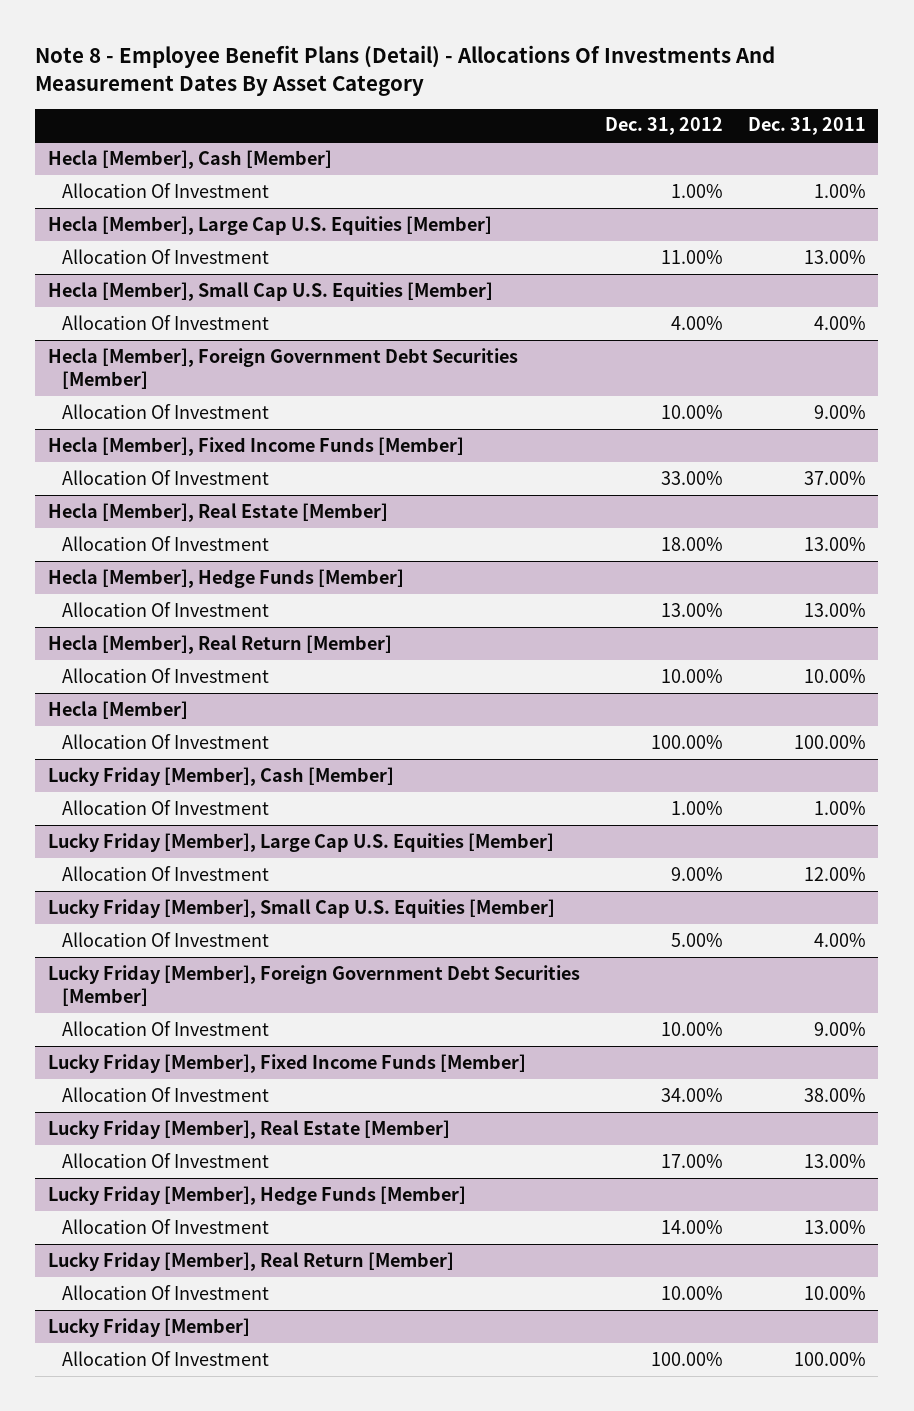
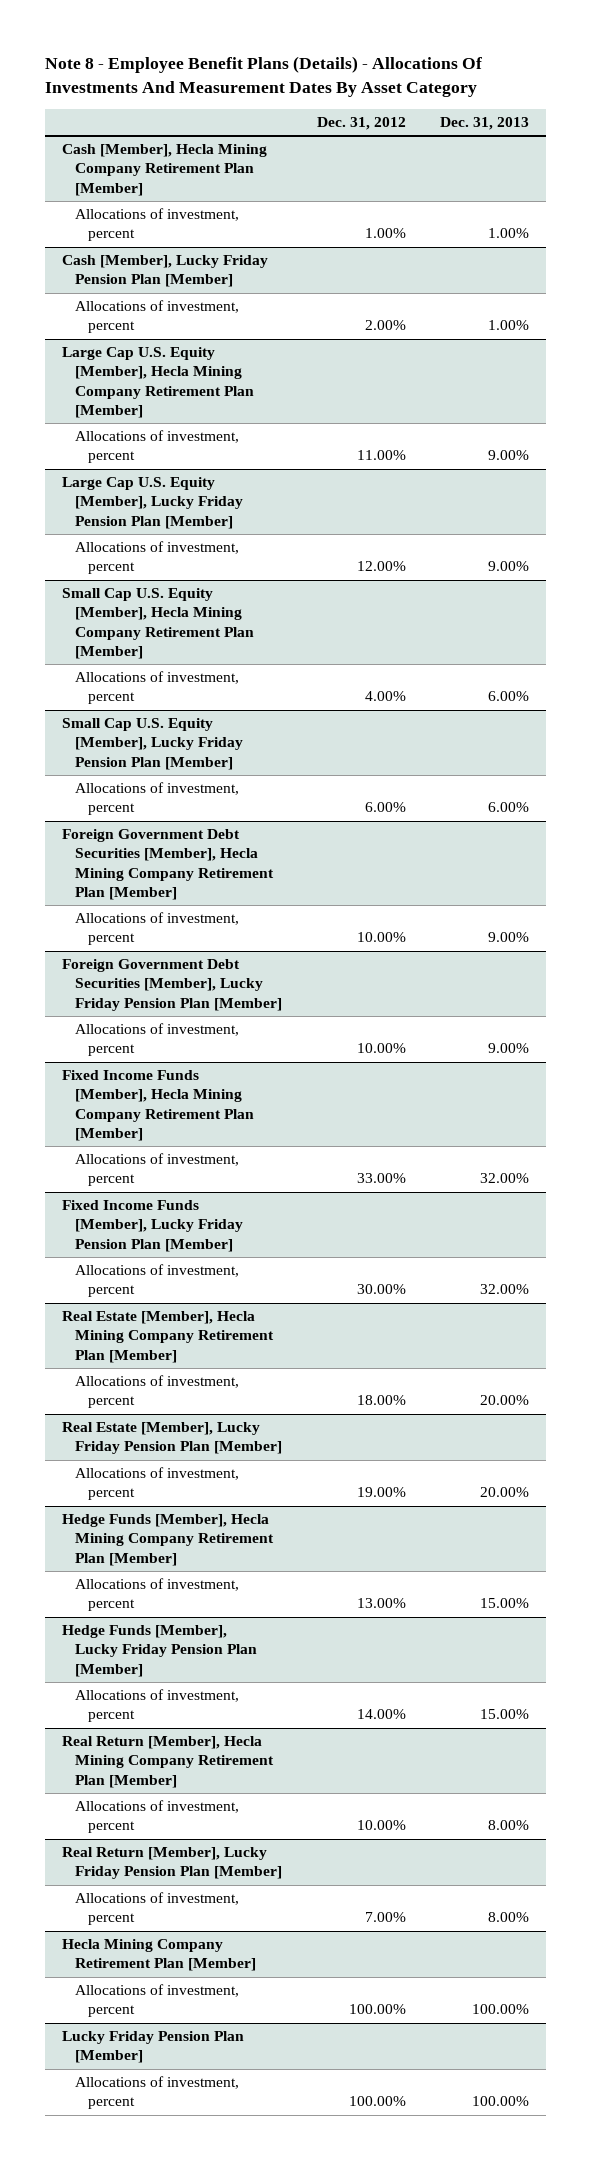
- Note 8 - Employee Benefit Plans (Detail) - Allocations Of Investments And Measurement Dates By Asset Category
+ Note 8 - Employee Benefit Plans (Details) - Allocations Of Investments And Measurement Dates By Asset Category
- | Dec. 31, 2012 | Dec. 31, 2011
+ | Dec. 31, 2012 | Dec. 31, 2013
- Hecla [Member], Cash [Member]
- Allocation Of Investment | 1.00% | 1.00%
- Hecla [Member], Large Cap U.S. Equities [Member]
- Allocation Of Investment | 11.00% | 13.00%
- Hecla [Member], Small Cap U.S. Equities [Member]
- Allocation Of Investment | 4.00% | 4.00%
- Hecla [Member], Foreign Government Debt Securities [Member]
- Allocation Of Investment | 10.00% | 9.00%
- Hecla [Member], Fixed Income Funds [Member]
- Allocation Of Investment | 33.00% | 37.00%
- Hecla [Member], Real Estate [Member]
- Allocation Of Investment | 18.00% | 13.00%
- Hecla [Member], Hedge Funds [Member]
- Allocation Of Investment | 13.00% | 13.00%
- Hecla [Member], Real Return [Member]
- Allocation Of Investment | 10.00% | 10.00%
- Hecla [Member]
- Allocation Of Investment | 100.00% | 100.00%
- Lucky Friday [Member], Cash [Member]
- Allocation Of Investment | 1.00% | 1.00%
- Lucky Friday [Member], Large Cap U.S. Equities [Member]
- Allocation Of Investment | 9.00% | 12.00%
- Lucky Friday [Member], Small Cap U.S. Equities [Member]
- Allocation Of Investment | 5.00% | 4.00%
- Lucky Friday [Member], Foreign Government Debt Securities [Member]
- Allocation Of Investment | 10.00% | 9.00%
- Lucky Friday [Member], Fixed Income Funds [Member]
- Allocation Of Investment | 34.00% | 38.00%
- Lucky Friday [Member], Real Estate [Member]
- Allocation Of Investment | 17.00% | 13.00%
- Lucky Friday [Member], Hedge Funds [Member]
- Allocation Of Investment | 14.00% | 13.00%
- Lucky Friday [Member], Real Return [Member]
- Allocation Of Investment | 10.00% | 10.00%
- Lucky Friday [Member]
- Allocation Of Investment | 100.00% | 100.00%
+ Cash [Member], Hecla Mining Company Retirement Plan [Member]
+ Allocations of investment, percent | 1.00% | 1.00%
+ Cash [Member], Lucky Friday Pension Plan [Member]
+ Allocations of investment, percent | 2.00% | 1.00%
+ Large Cap U.S. Equity [Member], Hecla Mining Company Retirement Plan [Member]
+ Allocations of investment, percent | 11.00% | 9.00%
+ Large Cap U.S. Equity [Member], Lucky Friday Pension Plan [Member]
+ Allocations of investment, percent | 12.00% | 9.00%
+ Small Cap U.S. Equity [Member], Hecla Mining Company Retirement Plan [Member]
+ Allocations of investment, percent | 4.00% | 6.00%
+ Small Cap U.S. Equity [Member], Lucky Friday Pension Plan [Member]
+ Allocations of investment, percent | 6.00% | 6.00%
+ Foreign Government Debt Securities [Member], Hecla Mining Company Retirement Plan [Member]
+ Allocations of investment, percent | 10.00% | 9.00%
+ Foreign Government Debt Securities [Member], Lucky Friday Pension Plan [Member]
+ Allocations of investment, percent | 10.00% | 9.00%
+ Fixed Income Funds [Member], Hecla Mining Company Retirement Plan [Member]
+ Allocations of investment, percent | 33.00% | 32.00%
+ Fixed Income Funds [Member], Lucky Friday Pension Plan [Member]
+ Allocations of investment, percent | 30.00% | 32.00%
+ Real Estate [Member], Hecla Mining Company Retirement Plan [Member]
+ Allocations of investment, percent | 18.00% | 20.00%
+ Real Estate [Member], Lucky Friday Pension Plan [Member]
+ Allocations of investment, percent | 19.00% | 20.00%
+ Hedge Funds [Member], Hecla Mining Company Retirement Plan [Member]
+ Allocations of investment, percent | 13.00% | 15.00%
+ Hedge Funds [Member], Lucky Friday Pension Plan [Member]
+ Allocations of investment, percent | 14.00% | 15.00%
+ Real Return [Member], Hecla Mining Company Retirement Plan [Member]
+ Allocations of investment, percent | 10.00% | 8.00%
+ Real Return [Member], Lucky Friday Pension Plan [Member]
+ Allocations of investment, percent | 7.00% | 8.00%
+ Hecla Mining Company Retirement Plan [Member]
+ Allocations of investment, percent | 100.00% | 100.00%
+ Lucky Friday Pension Plan [Member]
+ Allocations of investment, percent | 100.00% | 100.00%

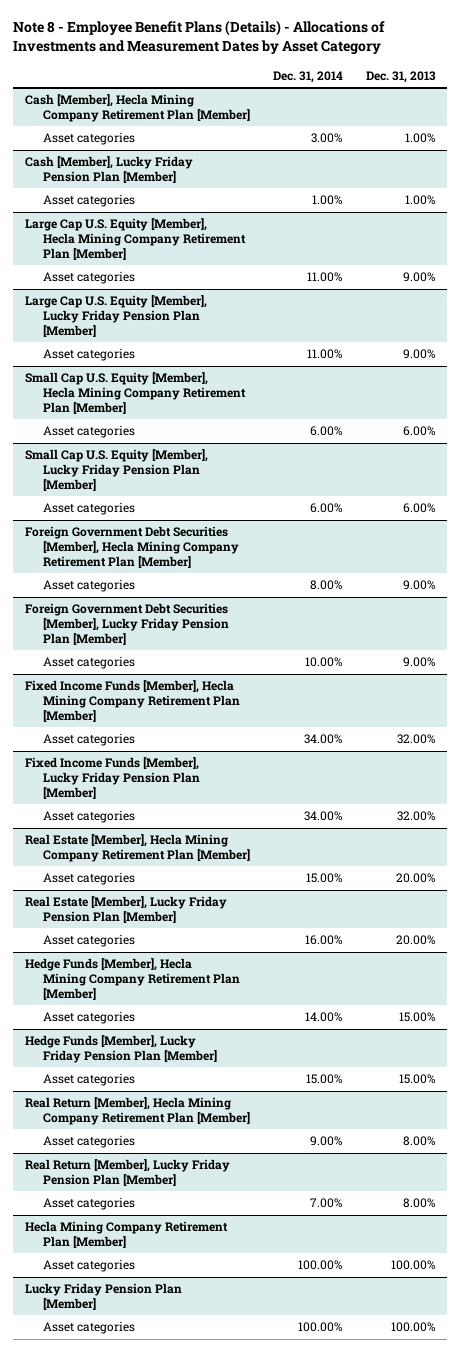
- Note 8 - Employee Benefit Plans (Details) - Allocations Of Investments And Measurement Dates By Asset Category
+ Note 8 - Employee Benefit Plans (Details) - Allocations of Investments and Measurement Dates by Asset Category
- | Dec. 31, 2012 | Dec. 31, 2013
+ | Dec. 31, 2014 | Dec. 31, 2013
@ Cash [Member], Hecla Mining Company Retirement Plan [Member]
- Allocations of investment, percent | 1.00% | 1.00%
+ Asset categories | 3.00% | 1.00%
@ Cash [Member], Lucky Friday Pension Plan [Member]
- Allocations of investment, percent | 2.00% | 1.00%
+ Asset categories | 1.00% | 1.00%
@ Large Cap U.S. Equity [Member], Hecla Mining Company Retirement Plan [Member]
- Allocations of investment, percent | 11.00% | 9.00%
+ Asset categories | 11.00% | 9.00%
@ Large Cap U.S. Equity [Member], Lucky Friday Pension Plan [Member]
- Allocations of investment, percent | 12.00% | 9.00%
+ Asset categories | 11.00% | 9.00%
@ Small Cap U.S. Equity [Member], Hecla Mining Company Retirement Plan [Member]
- Allocations of investment, percent | 4.00% | 6.00%
+ Asset categories | 6.00% | 6.00%
@ Small Cap U.S. Equity [Member], Lucky Friday Pension Plan [Member]
- Allocations of investment, percent | 6.00% | 6.00%
+ Asset categories | 6.00% | 6.00%
@ Foreign Government Debt Securities [Member], Hecla Mining Company Retirement Plan [Member]
- Allocations of investment, percent | 10.00% | 9.00%
+ Asset categories | 8.00% | 9.00%
@ Foreign Government Debt Securities [Member], Lucky Friday Pension Plan [Member]
- Allocations of investment, percent | 10.00% | 9.00%
+ Asset categories | 10.00% | 9.00%
@ Fixed Income Funds [Member], Hecla Mining Company Retirement Plan [Member]
- Allocations of investment, percent | 33.00% | 32.00%
+ Asset categories | 34.00% | 32.00%
@ Fixed Income Funds [Member], Lucky Friday Pension Plan [Member]
- Allocations of investment, percent | 30.00% | 32.00%
+ Asset categories | 34.00% | 32.00%
@ Real Estate [Member], Hecla Mining Company Retirement Plan [Member]
- Allocations of investment, percent | 18.00% | 20.00%
+ Asset categories | 15.00% | 20.00%
@ Real Estate [Member], Lucky Friday Pension Plan [Member]
- Allocations of investment, percent | 19.00% | 20.00%
+ Asset categories | 16.00% | 20.00%
@ Hedge Funds [Member], Hecla Mining Company Retirement Plan [Member]
- Allocations of investment, percent | 13.00% | 15.00%
+ Asset categories | 14.00% | 15.00%
@ Hedge Funds [Member], Lucky Friday Pension Plan [Member]
- Allocations of investment, percent | 14.00% | 15.00%
+ Asset categories | 15.00% | 15.00%
@ Real Return [Member], Hecla Mining Company Retirement Plan [Member]
- Allocations of investment, percent | 10.00% | 8.00%
+ Asset categories | 9.00% | 8.00%
@ Real Return [Member], Lucky Friday Pension Plan [Member]
- Allocations of investment, percent | 7.00% | 8.00%
+ Asset categories | 7.00% | 8.00%
@ Hecla Mining Company Retirement Plan [Member]
- Allocations of investment, percent | 100.00% | 100.00%
+ Asset categories | 100.00% | 100.00%
@ Lucky Friday Pension Plan [Member]
- Allocations of investment, percent | 100.00% | 100.00%
+ Asset categories | 100.00% | 100.00%

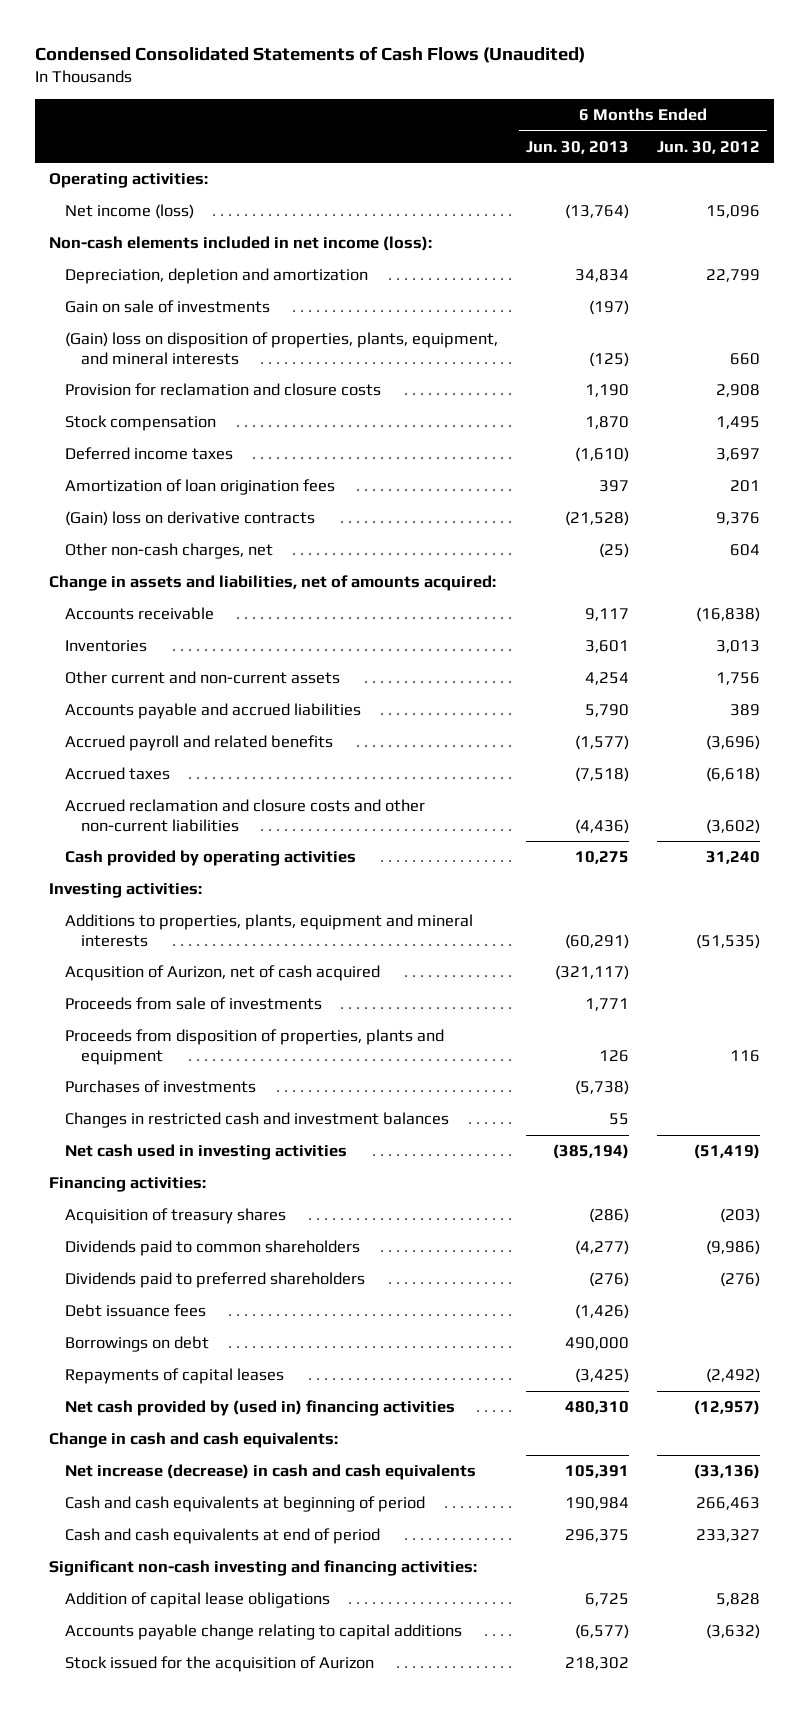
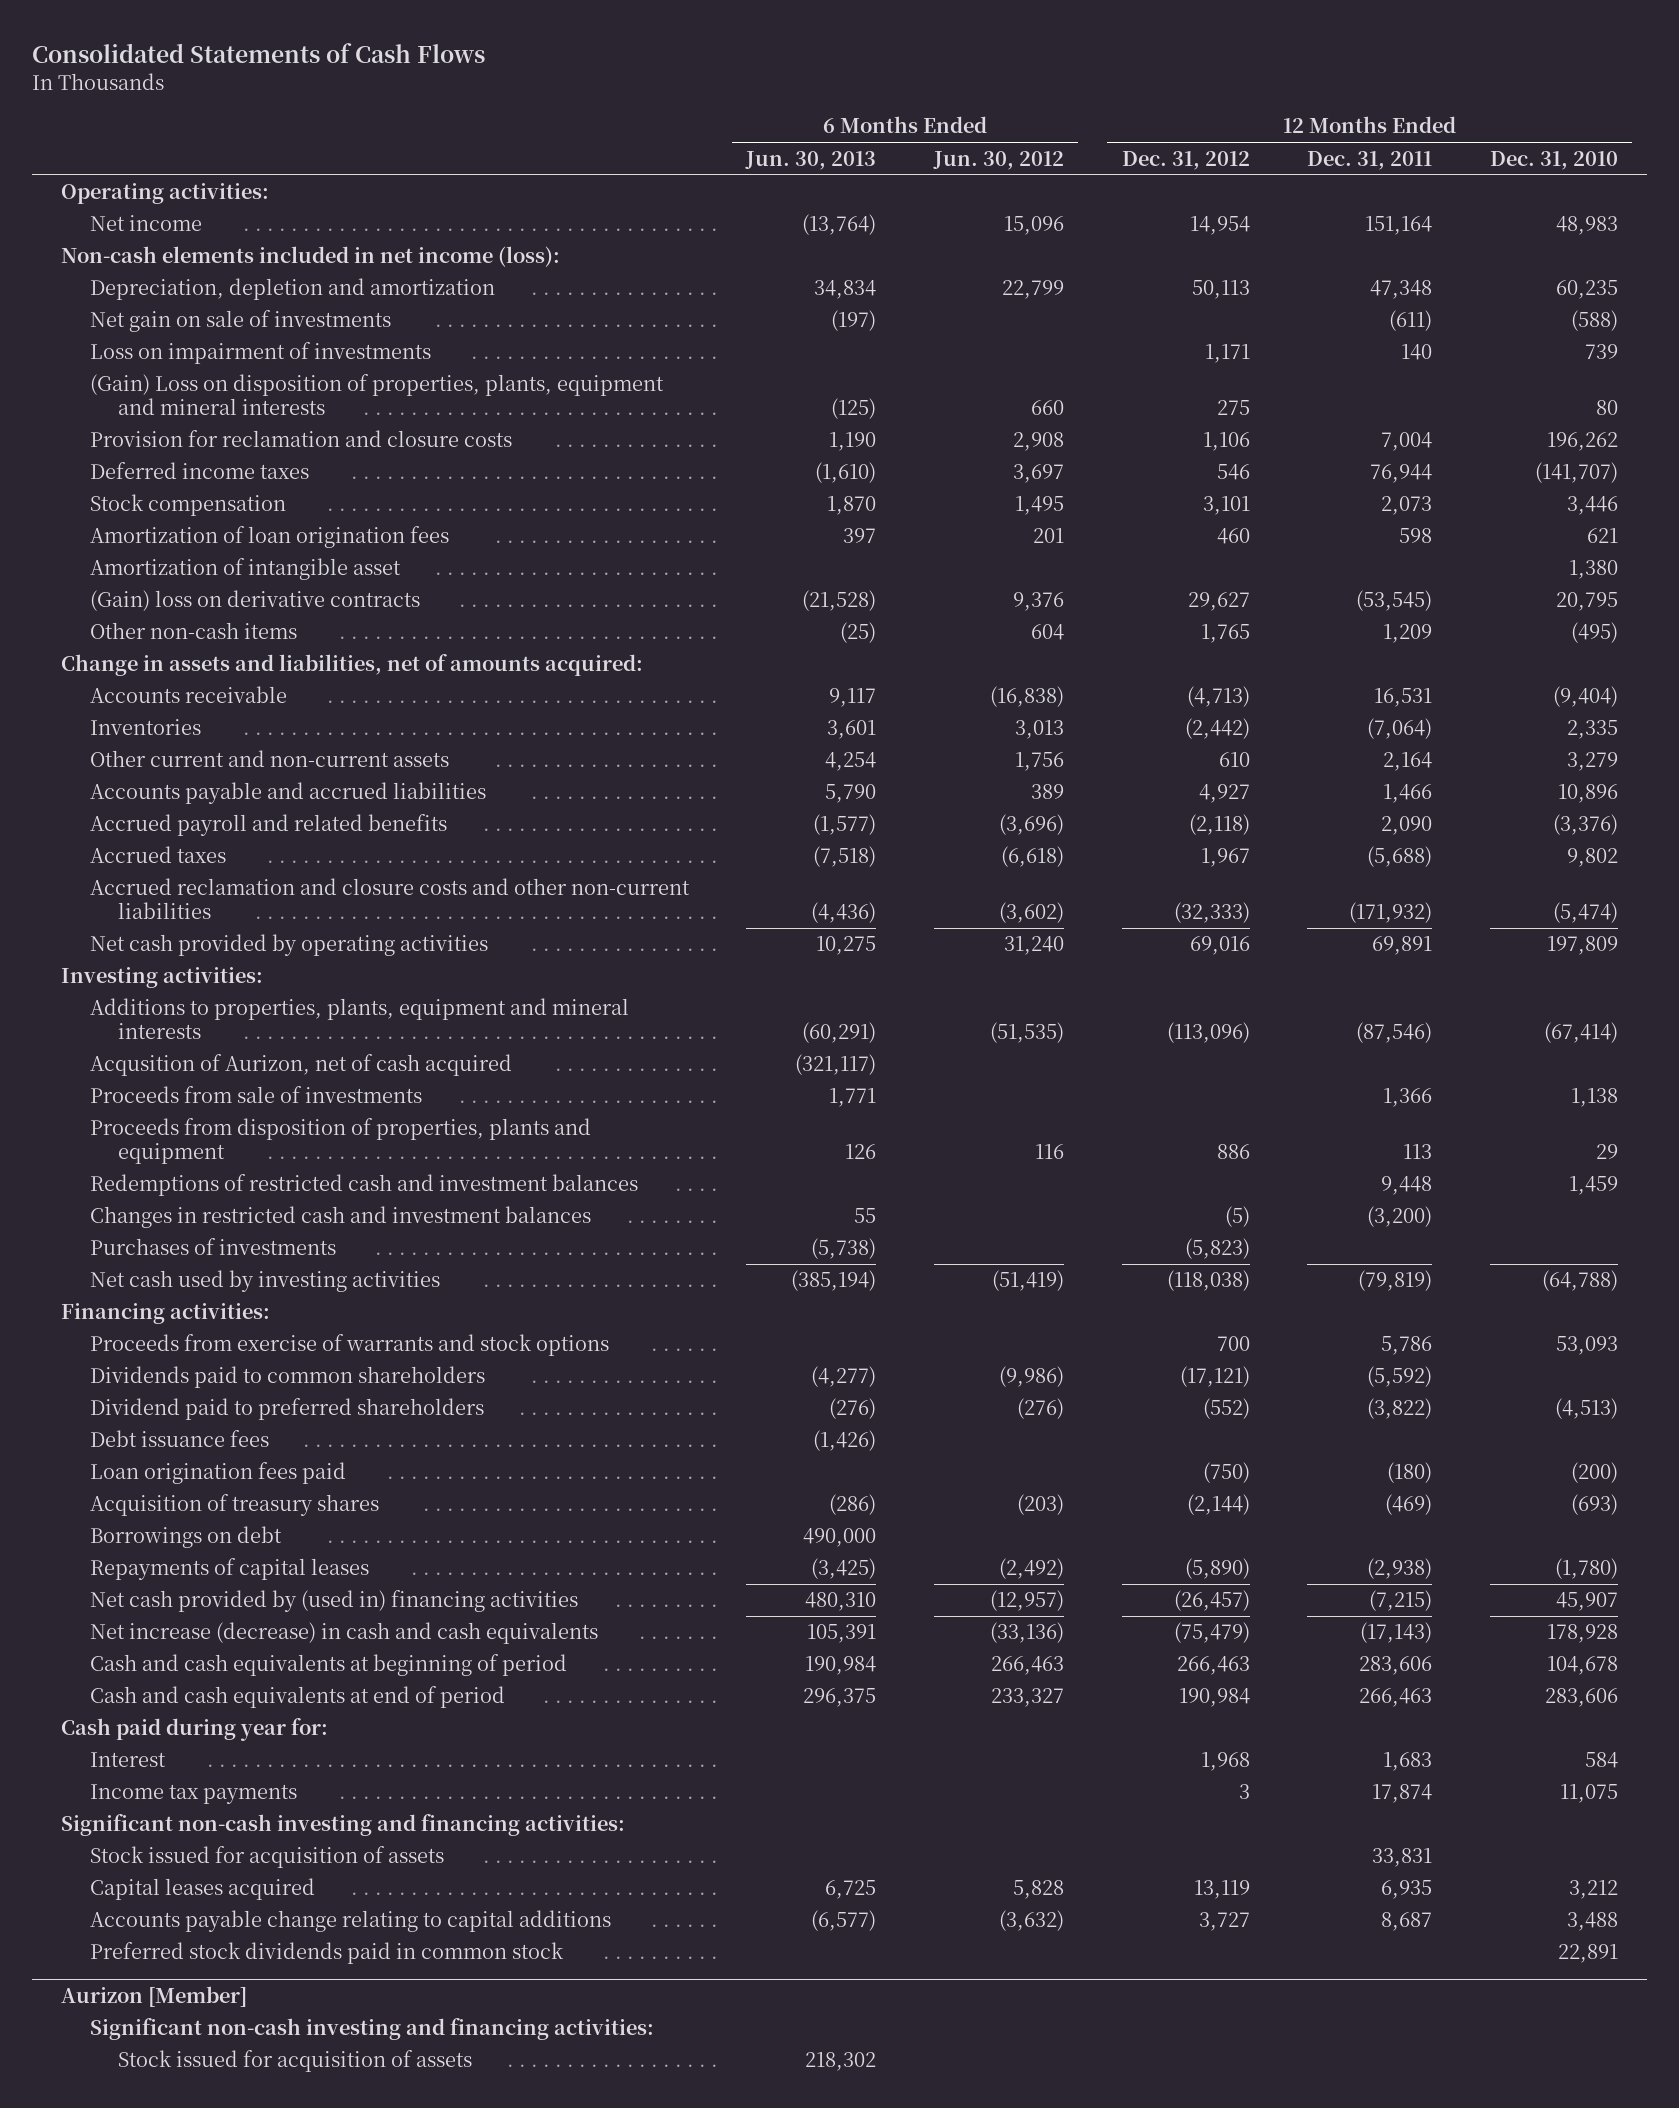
- Condensed Consolidated Statements of Cash Flows (Unaudited)
+ Consolidated Statements of Cash Flows
- | 6 Months Ended Jun. 30, 2013 | 6 Months Ended Jun. 30, 2012
+ | 6 Months Ended Jun. 30, 2013 | 6 Months Ended Jun. 30, 2012 | 12 Months Ended Dec. 31, 2012 | 12 Months Ended Dec. 31, 2011 | 12 Months Ended Dec. 31, 2010
- Net income (loss) | (13,764) | 15,096
+ Net income | (13,764) | 15,096 | 14,954 | 151,164 | 48,983
- Gain on sale of investments | (197) |
- (Gain) loss on disposition of properties, plants, equipment, and mineral interests | (125) | 660
+ Net gain on sale of investments | (197) | | | (611) | (588)
+ Loss on impairment of investments | | | 1,171 | 140 | 739
+ (Gain) Loss on disposition of properties, plants, equipment and mineral interests | (125) | 660 | 275 | | 80
moved down: Stock compensation | 1,870 | 1,495 | 3,101 | 2,073 | 3,446
+ Amortization of intangible asset | | | | | 1,380
- Other non-cash charges, net | (25) | 604
+ Other non-cash items | (25) | 604 | 1,765 | 1,209 | (495)
- Cash provided by operating activities | 10,275 | 31,240
+ Net cash provided by operating activities | 10,275 | 31,240 | 69,016 | 69,891 | 197,809
+ Redemptions of restricted cash and investment balances | | | | 9,448 | 1,459
- Net cash used in investing activities | (385,194) | (51,419)
moved down: Purchases of investments | (5,738) | | (5,823) | |
+ Net cash used by investing activities | (385,194) | (51,419) | (118,038) | (79,819) | (64,788)
+ Proceeds from exercise of warrants and stock options | | | 700 | 5,786 | 53,093
- Dividends paid to preferred shareholders | (276) | (276)
+ Dividend paid to preferred shareholders | (276) | (276) | (552) | (3,822) | (4,513)
+ Loan origination fees paid | | | (750) | (180) | (200)
moved down: Acquisition of treasury shares | (286) | (203) | (2,144) | (469) | (693)
- Change in cash and cash equivalents:
+ Cash paid during year for:
+ Interest | | | 1,968 | 1,683 | 584
+ Income tax payments | | | 3 | 17,874 | 11,075
- Addition of capital lease obligations | 6,725 | 5,828
+ Stock issued for acquisition of assets | | | | 33,831 |
+ Capital leases acquired | 6,725 | 5,828 | 13,119 | 6,935 | 3,212
- Stock issued for the acquisition of Aurizon | 218,302 |
+ Preferred stock dividends paid in common stock | | | | | 22,891
+ Aurizon [Member]
+ Significant non-cash investing and financing activities:
+ Stock issued for acquisition of assets | 218,302 | | | |

